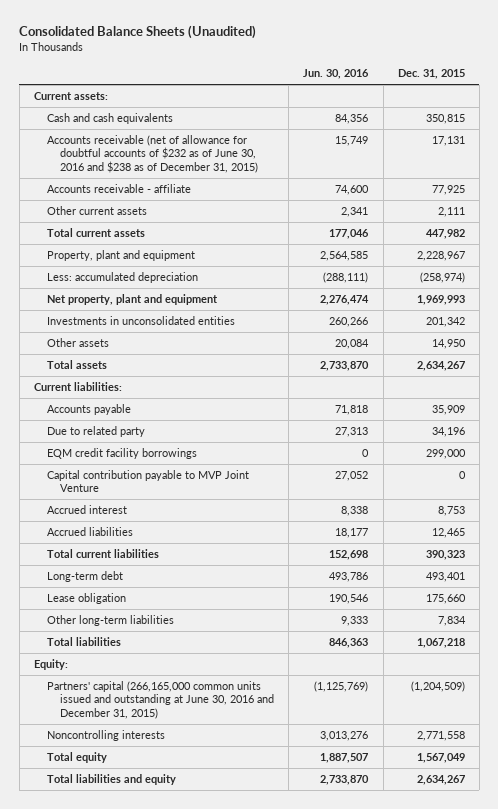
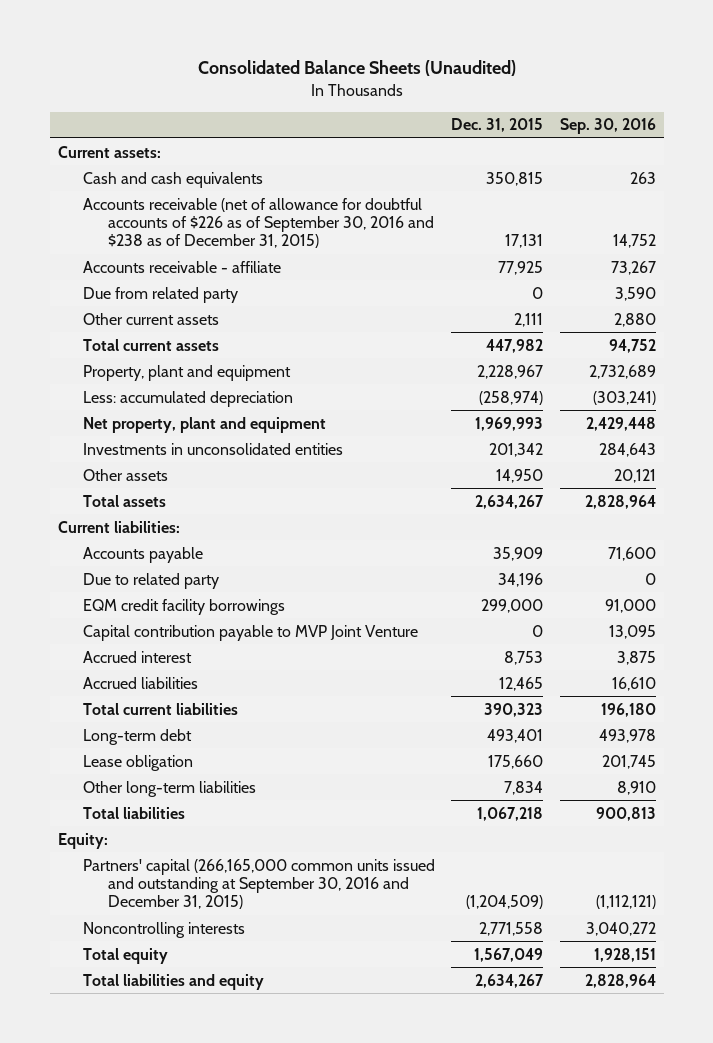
- | Jun. 30, 2016 | Dec. 31, 2015
+ | Dec. 31, 2015 | Sep. 30, 2016
- Accounts receivable (net of allowance for doubtful accounts of $232 as of June 30, 2016 and $238 as of December 31, 2015) | 15,749 | 17,131
+ Accounts receivable (net of allowance for doubtful accounts of $226 as of September 30, 2016 and $238 as of December 31, 2015) | 17,131 | 14,752
+ Due from related party | 0 | 3,590
- Partners' capital (266,165,000 common units issued and outstanding at June 30, 2016 and December 31, 2015) | (1,125,769) | (1,204,509)
+ Partners' capital (266,165,000 common units issued and outstanding at September 30, 2016 and December 31, 2015) | (1,204,509) | (1,112,121)

